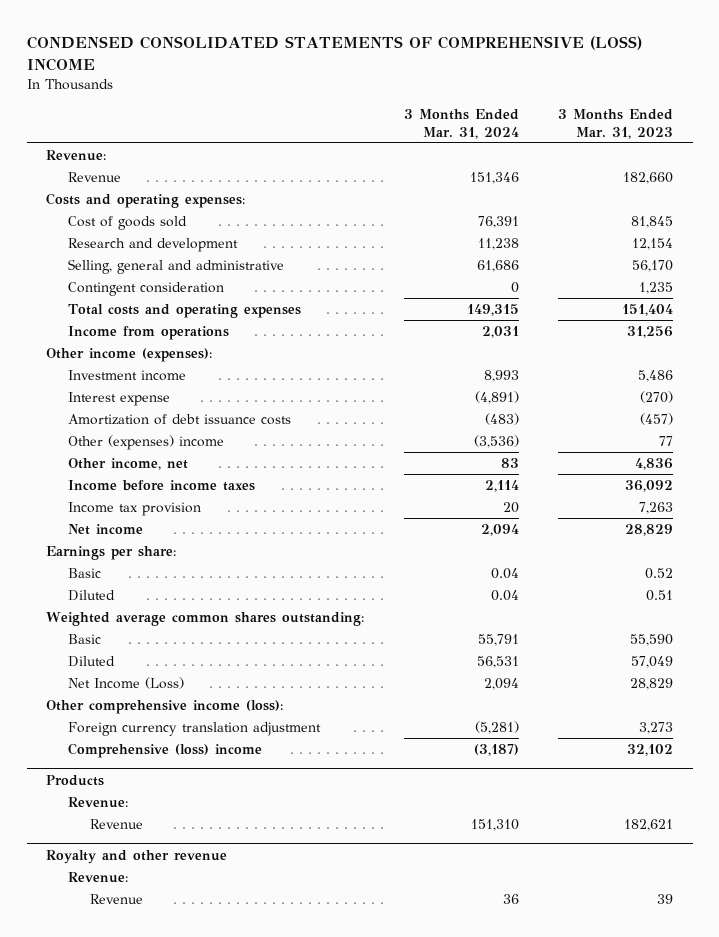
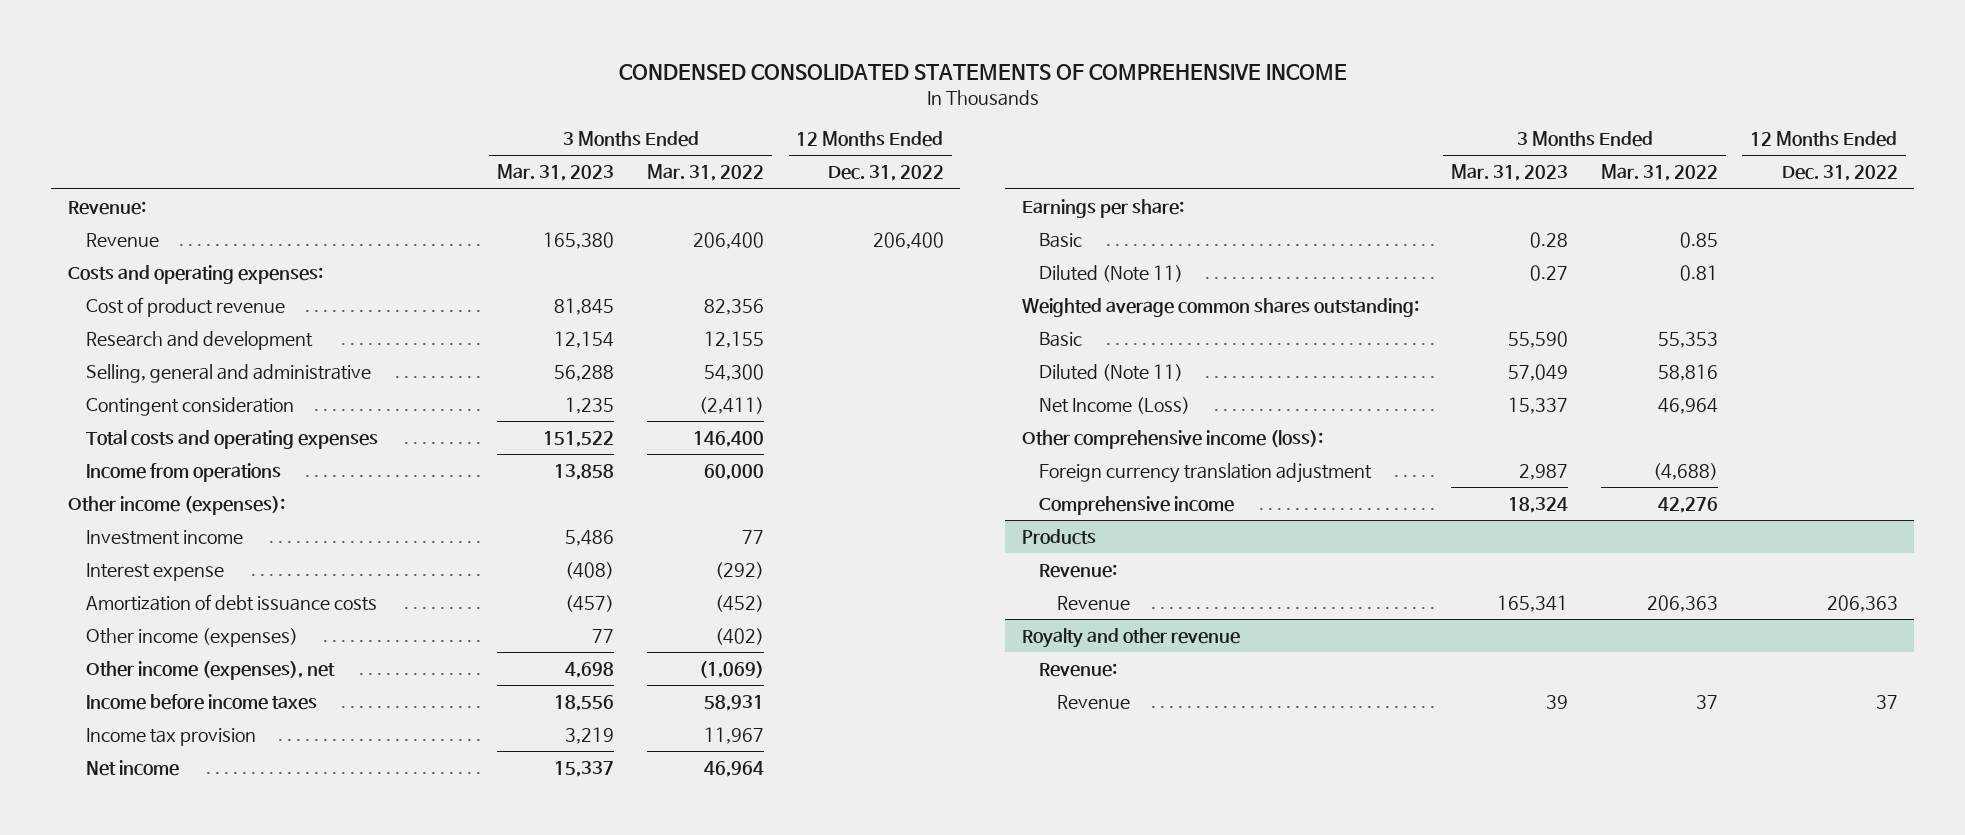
- CONDENSED CONSOLIDATED STATEMENTS OF COMPREHENSIVE (LOSS) INCOME
+ CONDENSED CONSOLIDATED STATEMENTS OF COMPREHENSIVE INCOME
- | 3 Months Ended Mar. 31, 2024 | 3 Months Ended Mar. 31, 2023
+ | 3 Months Ended Mar. 31, 2023 | 3 Months Ended Mar. 31, 2022 | 12 Months Ended Dec. 31, 2022
- Revenue | 151,346 | 182,660
+ Revenue | 165,380 | 206,400 | 206,400
- Cost of goods sold | 76,391 | 81,845
+ Cost of product revenue | 81,845 | 82,356 |
- Selling, general and administrative | 61,686 | 56,170
+ Selling, general and administrative | 56,288 | 54,300 |
- Total costs and operating expenses | 149,315 | 151,404
- Income from operations | 2,031 | 31,256
+ Total costs and operating expenses | 151,522 | 146,400 |
+ Income from operations | 13,858 | 60,000 |
- Interest expense | (4,891) | (270)
+ Interest expense | (408) | (292) |
- Other (expenses) income | (3,536) | 77
- Other income, net | 83 | 4,836
- Income before income taxes | 2,114 | 36,092
- Income tax provision | 20 | 7,263
- Net income | 2,094 | 28,829
+ Other income (expenses) | 77 | (402) |
+ Other income (expenses), net | 4,698 | (1,069) |
+ Income before income taxes | 18,556 | 58,931 |
+ Income tax provision | 3,219 | 11,967 |
+ Net income | 15,337 | 46,964 |
- Basic | 0.04 | 0.52
- Diluted | 0.04 | 0.51
+ Basic | 0.28 | 0.85 |
+ Diluted (Note 11) | 0.27 | 0.81 |
- Diluted | 56,531 | 57,049
- Net Income (Loss) | 2,094 | 28,829
+ Diluted (Note 11) | 57,049 | 58,816 |
+ Net Income (Loss) | 15,337 | 46,964 |
- Foreign currency translation adjustment | (5,281) | 3,273
- Comprehensive (loss) income | (3,187) | 32,102
+ Foreign currency translation adjustment | 2,987 | (4,688) |
+ Comprehensive income | 18,324 | 42,276 |
@ Products
- Revenue | 151,310 | 182,621
+ Revenue | 165,341 | 206,363 | 206,363

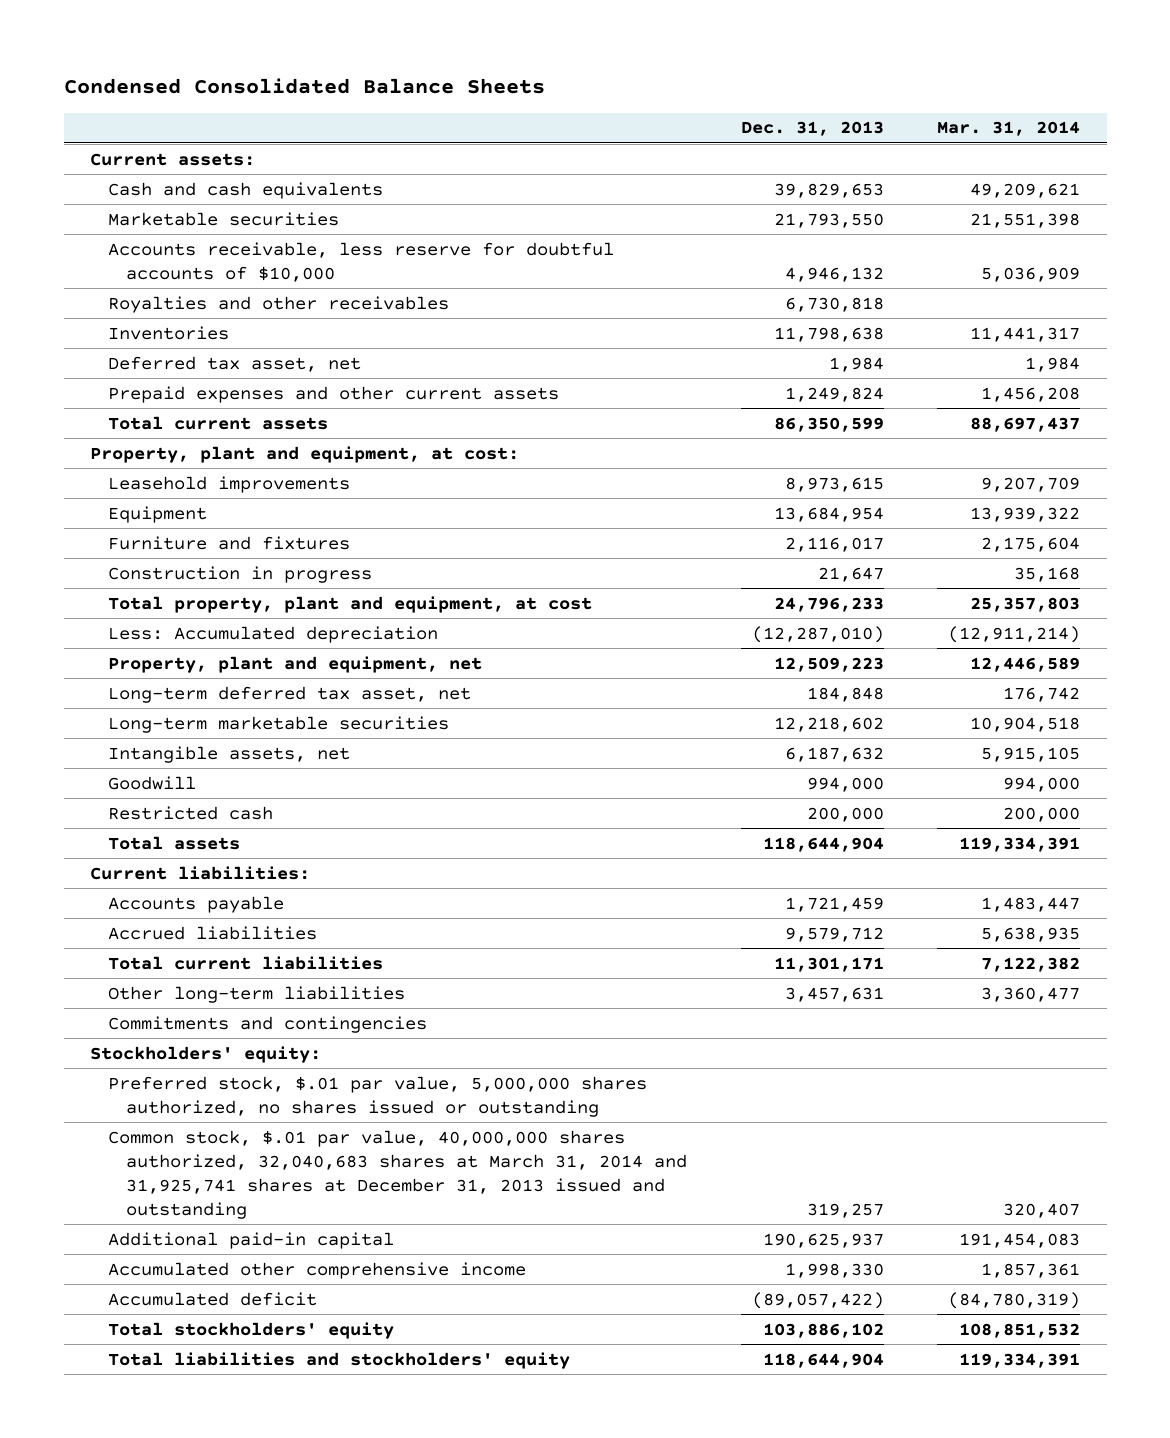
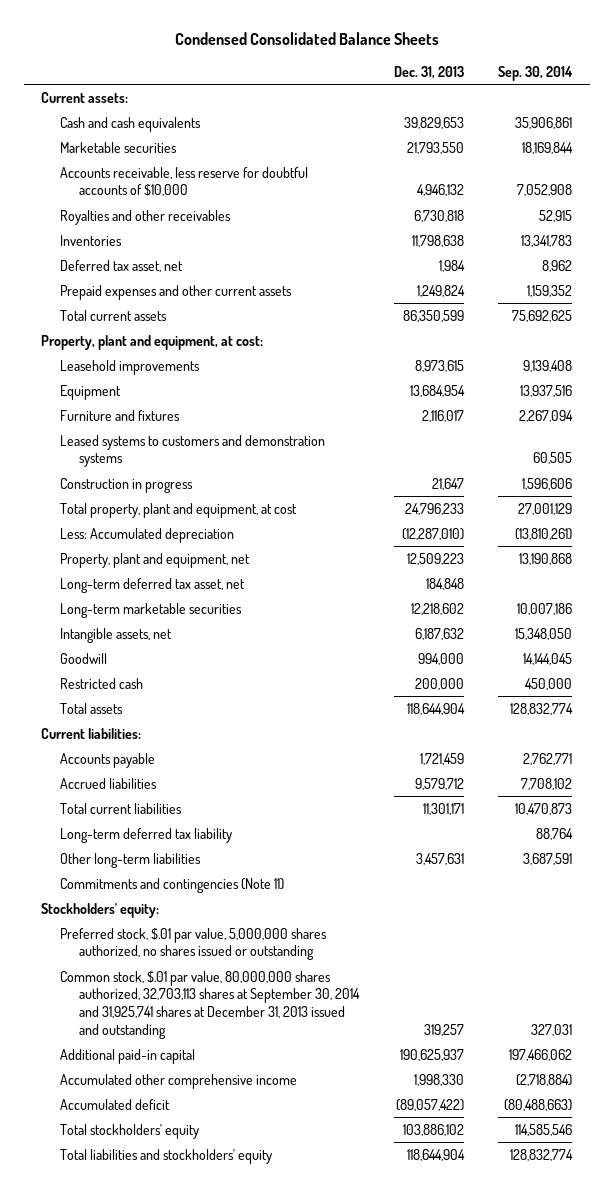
- | Dec. 31, 2013 | Mar. 31, 2014
+ | Dec. 31, 2013 | Sep. 30, 2014
+ Leased systems to customers and demonstration systems | | 60,505
+ Long-term deferred tax liability | | 88,764
- Commitments and contingencies
+ Commitments and contingencies (Note 11)
- Common stock, $.01 par value, 40,000,000 shares authorized, 32,040,683 shares at March 31, 2014 and 31,925,741 shares at December 31, 2013 issued and outstanding | 319,257 | 320,407
+ Common stock, $.01 par value, 80,000,000 shares authorized, 32,703,113 shares at September 30, 2014 and 31,925,741 shares at December 31, 2013 issued and outstanding | 319,257 | 327,031

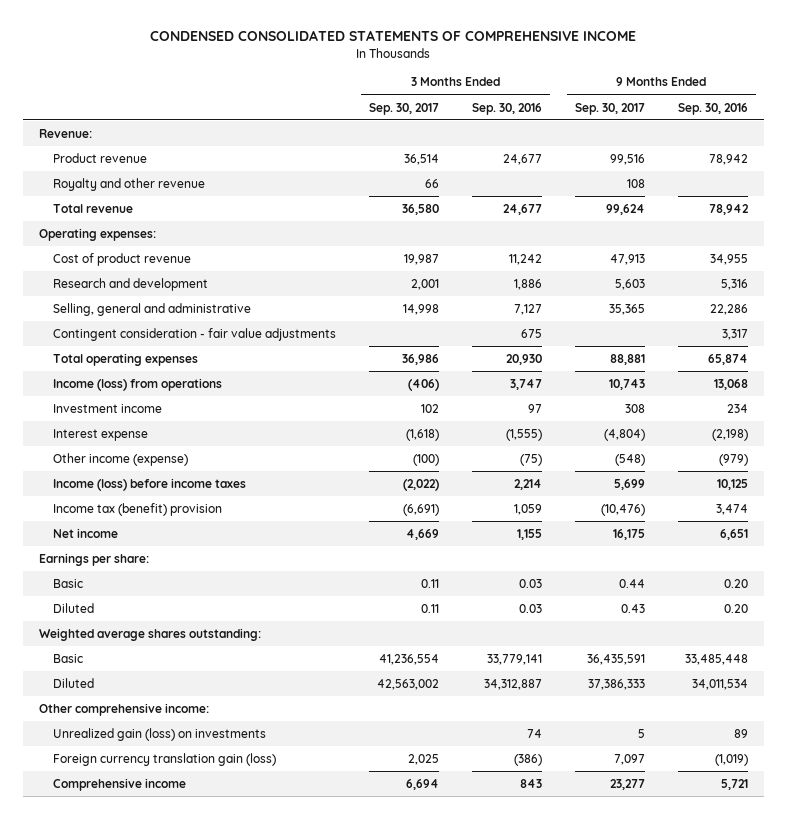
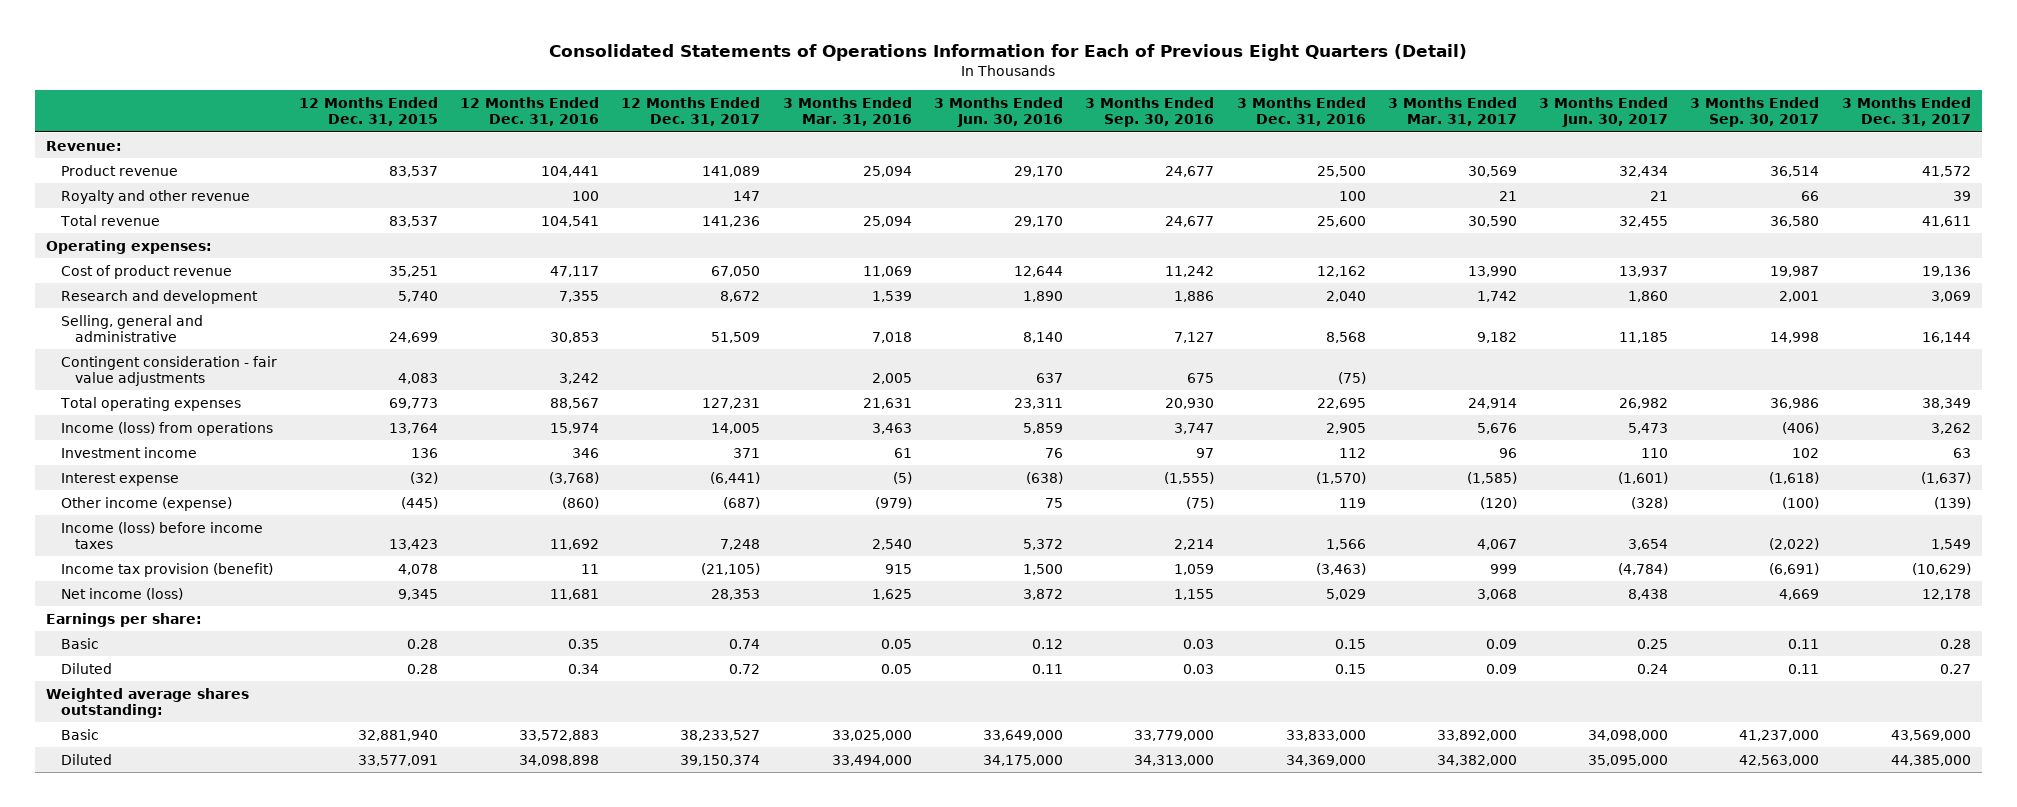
- CONDENSED CONSOLIDATED STATEMENTS OF COMPREHENSIVE INCOME
+ Consolidated Statements of Operations Information for Each of Previous Eight Quarters (Detail)
- | 3 Months Ended Sep. 30, 2017 | 3 Months Ended Sep. 30, 2016 | 9 Months Ended Sep. 30, 2017 | 9 Months Ended Sep. 30, 2016
+ | 12 Months Ended Dec. 31, 2015 | 12 Months Ended Dec. 31, 2016 | 12 Months Ended Dec. 31, 2017 | 3 Months Ended Mar. 31, 2016 | 3 Months Ended Jun. 30, 2016 | 3 Months Ended Sep. 30, 2016 | 3 Months Ended Dec. 31, 2016 | 3 Months Ended Mar. 31, 2017 | 3 Months Ended Jun. 30, 2017 | 3 Months Ended Sep. 30, 2017 | 3 Months Ended Dec. 31, 2017
- Income tax (benefit) provision | (6,691) | 1,059 | (10,476) | 3,474
- Net income | 4,669 | 1,155 | 16,175 | 6,651
+ Income tax provision (benefit) | 4,078 | 11 | (21,105) | 915 | 1,500 | 1,059 | (3,463) | 999 | (4,784) | (6,691) | (10,629)
+ Net income (loss) | 9,345 | 11,681 | 28,353 | 1,625 | 3,872 | 1,155 | 5,029 | 3,068 | 8,438 | 4,669 | 12,178
- Basic | 41,236,554 | 33,779,141 | 36,435,591 | 33,485,448
- Diluted | 42,563,002 | 34,312,887 | 37,386,333 | 34,011,534
- Other comprehensive income:
- Unrealized gain (loss) on investments | | 74 | 5 | 89
- Foreign currency translation gain (loss) | 2,025 | (386) | 7,097 | (1,019)
- Comprehensive income | 6,694 | 843 | 23,277 | 5,721
+ Basic | 32,881,940 | 33,572,883 | 38,233,527 | 33,025,000 | 33,649,000 | 33,779,000 | 33,833,000 | 33,892,000 | 34,098,000 | 41,237,000 | 43,569,000
+ Diluted | 33,577,091 | 34,098,898 | 39,150,374 | 33,494,000 | 34,175,000 | 34,313,000 | 34,369,000 | 34,382,000 | 35,095,000 | 42,563,000 | 44,385,000

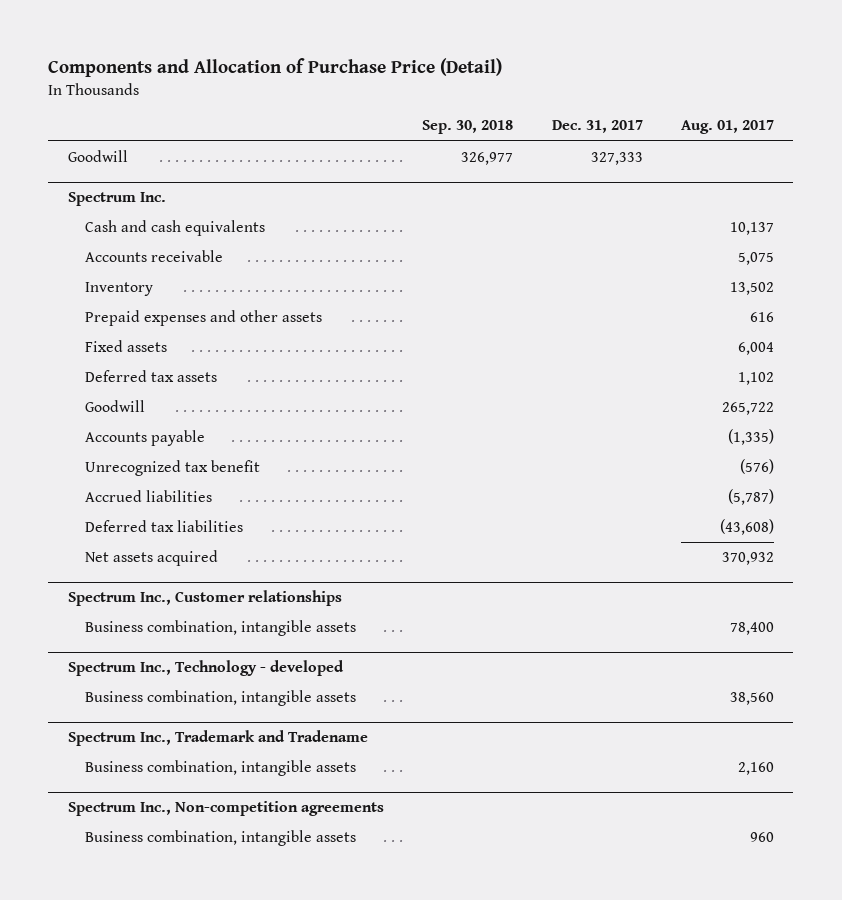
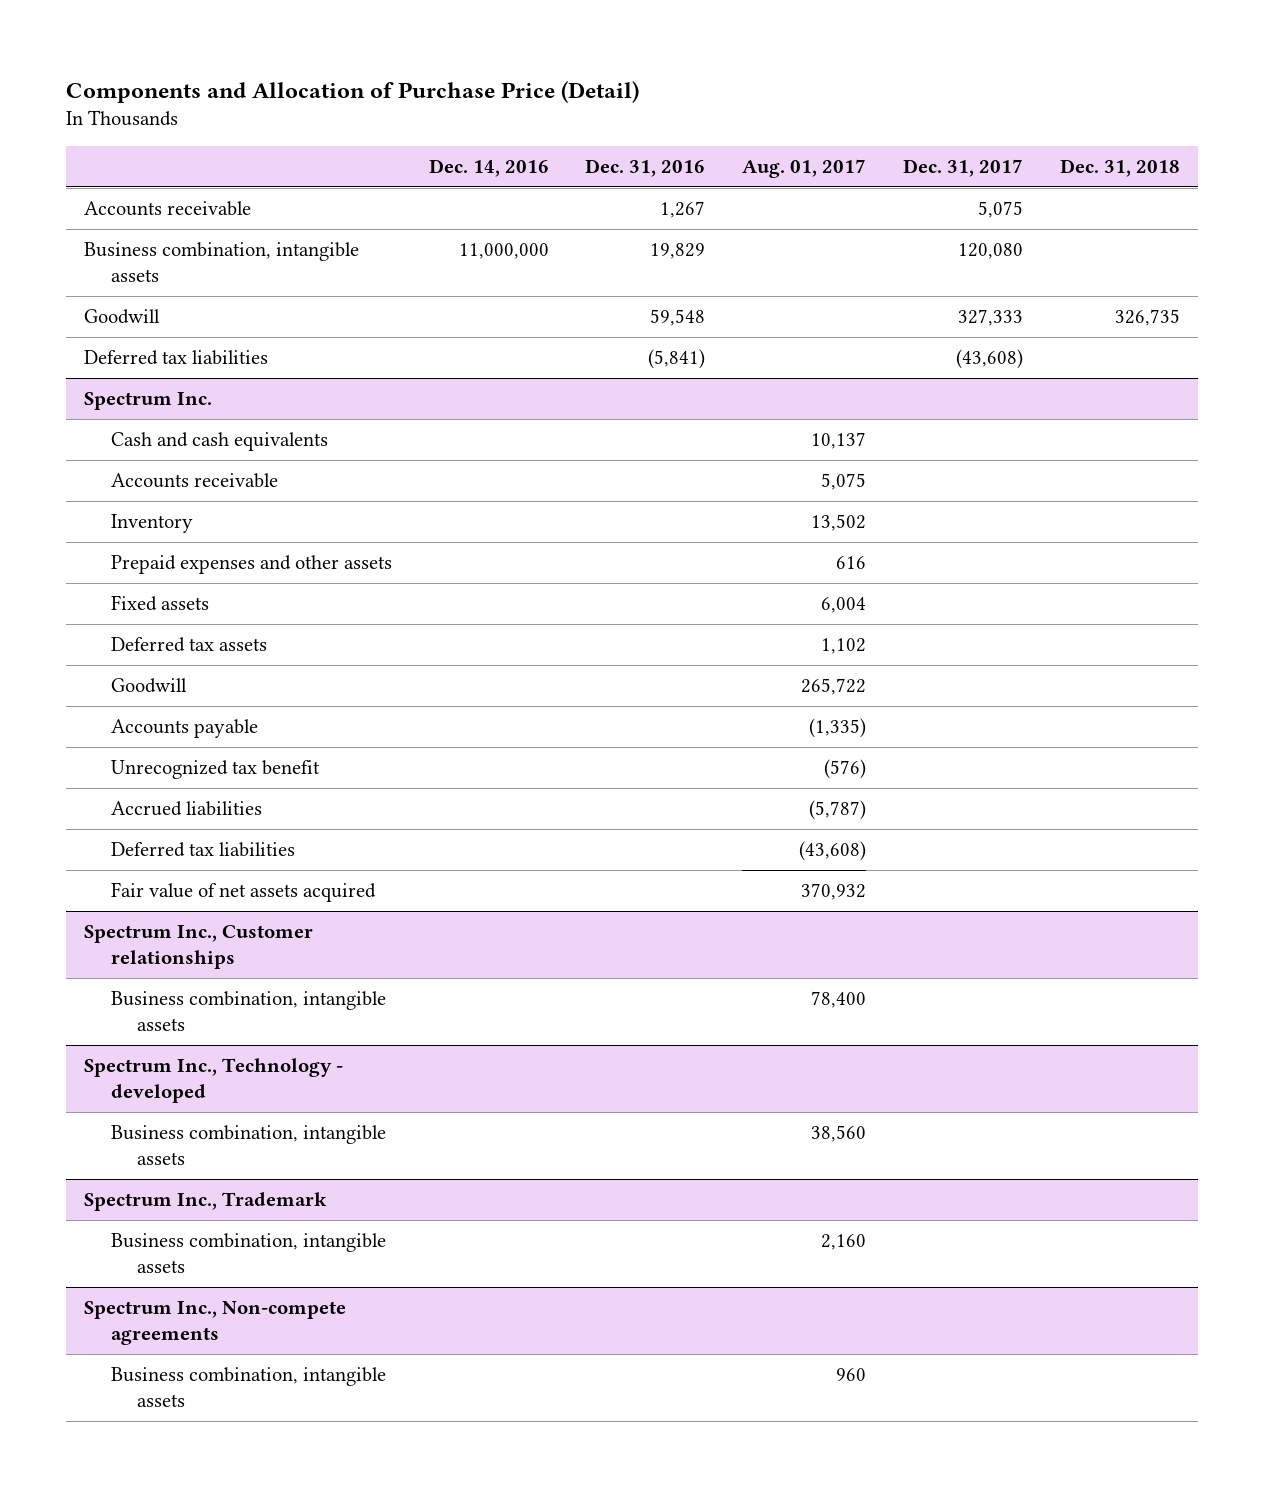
- | Sep. 30, 2018 | Dec. 31, 2017 | Aug. 01, 2017
+ | Dec. 14, 2016 | Dec. 31, 2016 | Aug. 01, 2017 | Dec. 31, 2017 | Dec. 31, 2018
+ Accounts receivable | | 1,267 | | 5,075 |
+ Business combination, intangible assets | 11,000,000 | 19,829 | | 120,080 |
+ Deferred tax liabilities | | (5,841) | | (43,608) |
@ Spectrum Inc.
- Net assets acquired | | | 370,932
+ Fair value of net assets acquired | | | 370,932 | |
- Spectrum Inc., Trademark and Tradename
+ Spectrum Inc., Trademark
- Spectrum Inc., Non-competition agreements
+ Spectrum Inc., Non-compete agreements

